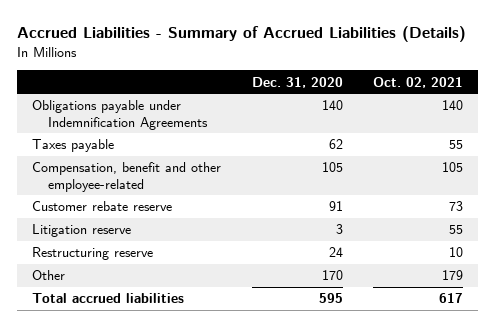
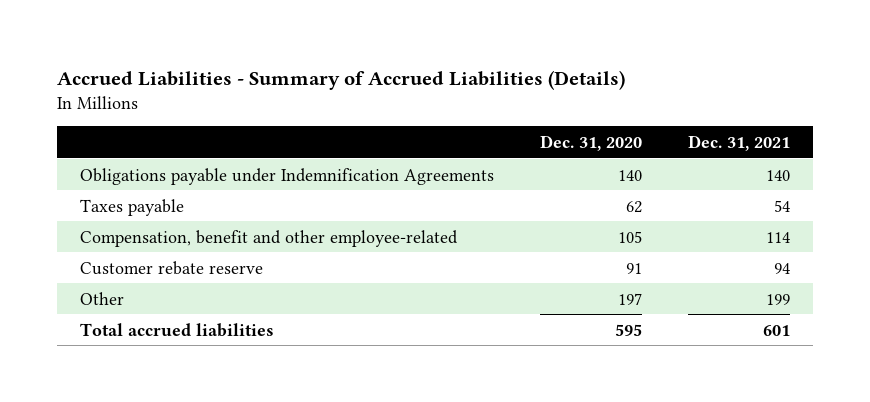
- | Dec. 31, 2020 | Oct. 02, 2021
+ | Dec. 31, 2020 | Dec. 31, 2021
- Litigation reserve | 3 | 55
- Restructuring reserve | 24 | 10
- Other | 170 | 179
+ Other | 197 | 199

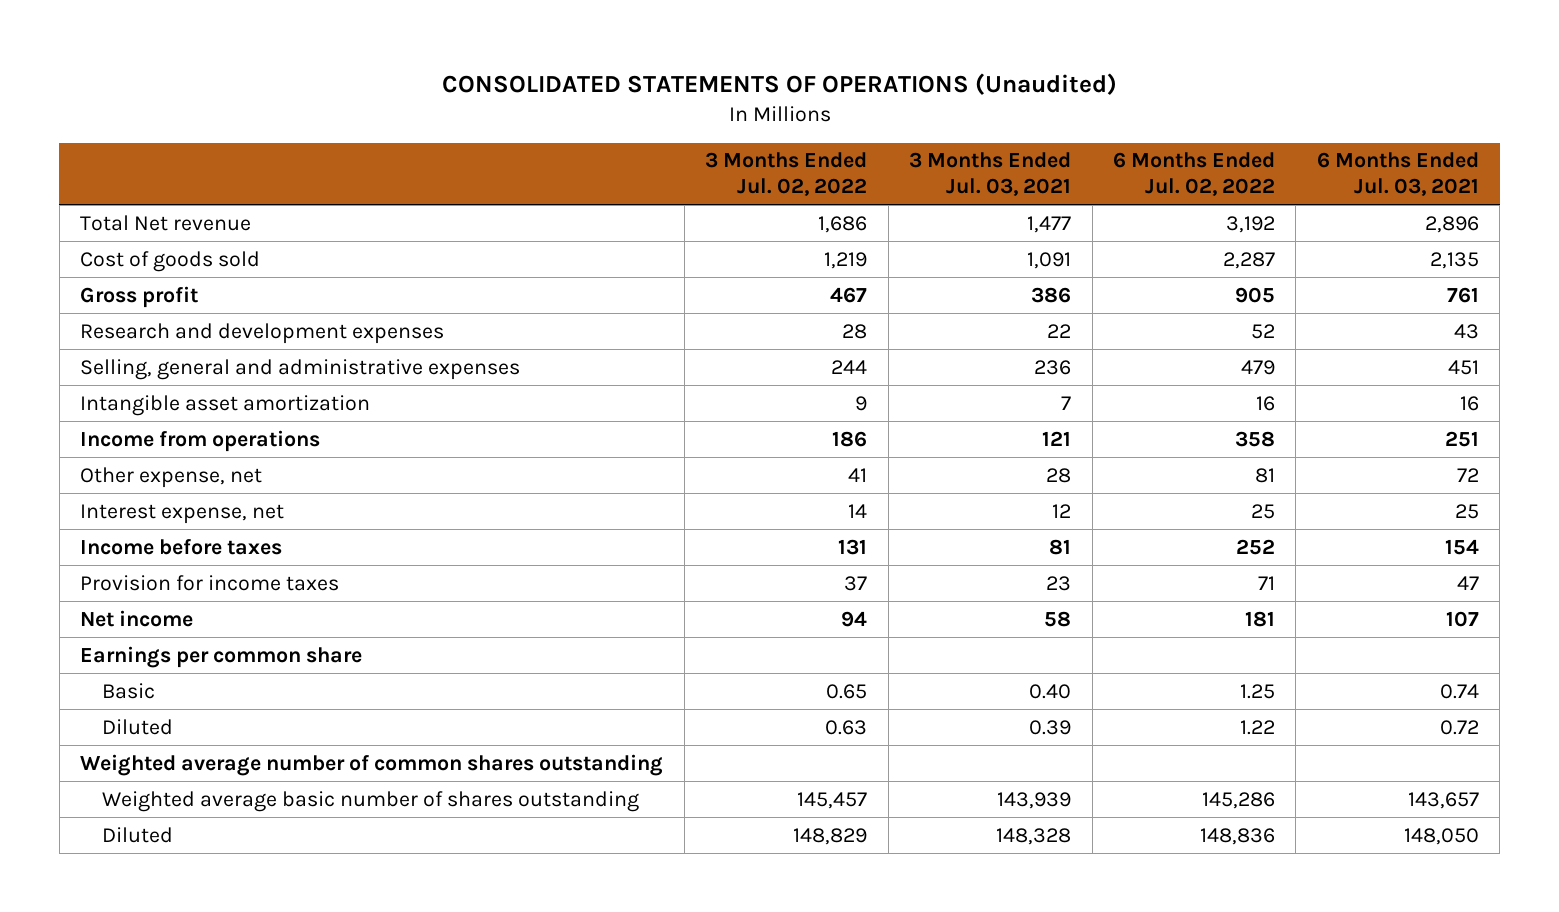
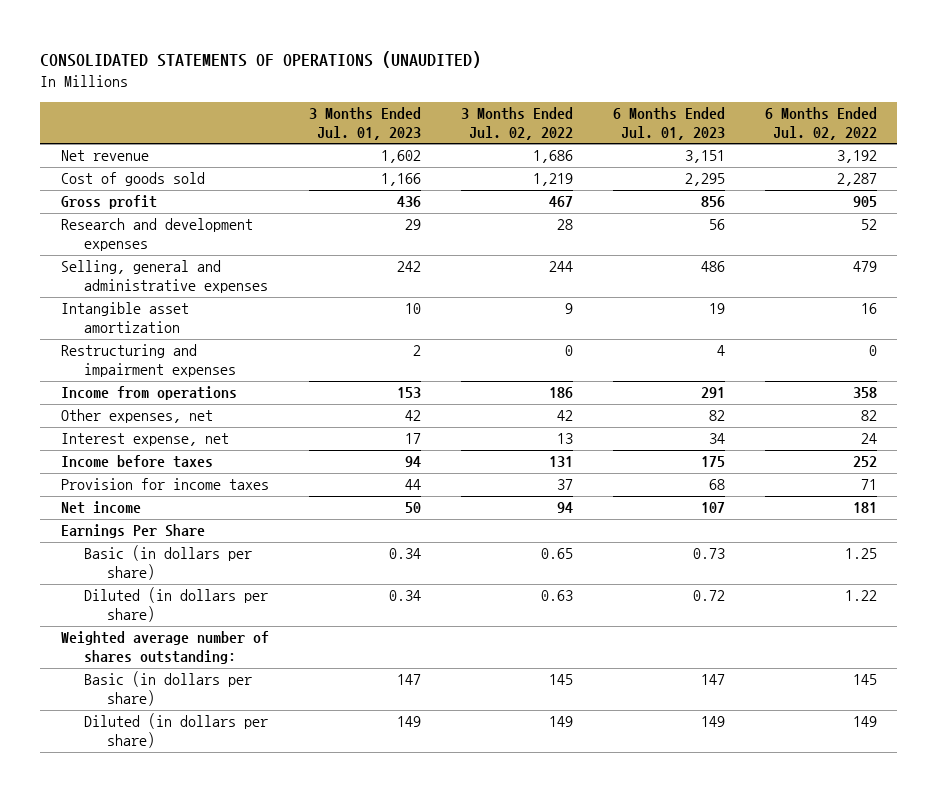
- CONSOLIDATED STATEMENTS OF OPERATIONS (Unaudited)
+ CONSOLIDATED STATEMENTS OF OPERATIONS (UNAUDITED)
- | 3 Months Ended Jul. 02, 2022 | 3 Months Ended Jul. 03, 2021 | 6 Months Ended Jul. 02, 2022 | 6 Months Ended Jul. 03, 2021
+ | 3 Months Ended Jul. 01, 2023 | 3 Months Ended Jul. 02, 2022 | 6 Months Ended Jul. 01, 2023 | 6 Months Ended Jul. 02, 2022
- Total Net revenue | 1,686 | 1,477 | 3,192 | 2,896
+ Net revenue | 1,602 | 1,686 | 3,151 | 3,192
+ Restructuring and impairment expenses | 2 | 0 | 4 | 0
- Other expense, net | 41 | 28 | 81 | 72
- Interest expense, net | 14 | 12 | 25 | 25
+ Other expenses, net | 42 | 42 | 82 | 82
+ Interest expense, net | 17 | 13 | 34 | 24
- Earnings per common share
- Basic | 0.65 | 0.40 | 1.25 | 0.74
- Diluted | 0.63 | 0.39 | 1.22 | 0.72
- Weighted average number of common shares outstanding
- Weighted average basic number of shares outstanding | 145,457 | 143,939 | 145,286 | 143,657
- Diluted | 148,829 | 148,328 | 148,836 | 148,050
+ Earnings Per Share
+ Basic (in dollars per share) | 0.34 | 0.65 | 0.73 | 1.25
+ Diluted (in dollars per share) | 0.34 | 0.63 | 0.72 | 1.22
+ Weighted average number of shares outstanding:
+ Basic (in dollars per share) | 147 | 145 | 147 | 145
+ Diluted (in dollars per share) | 149 | 149 | 149 | 149

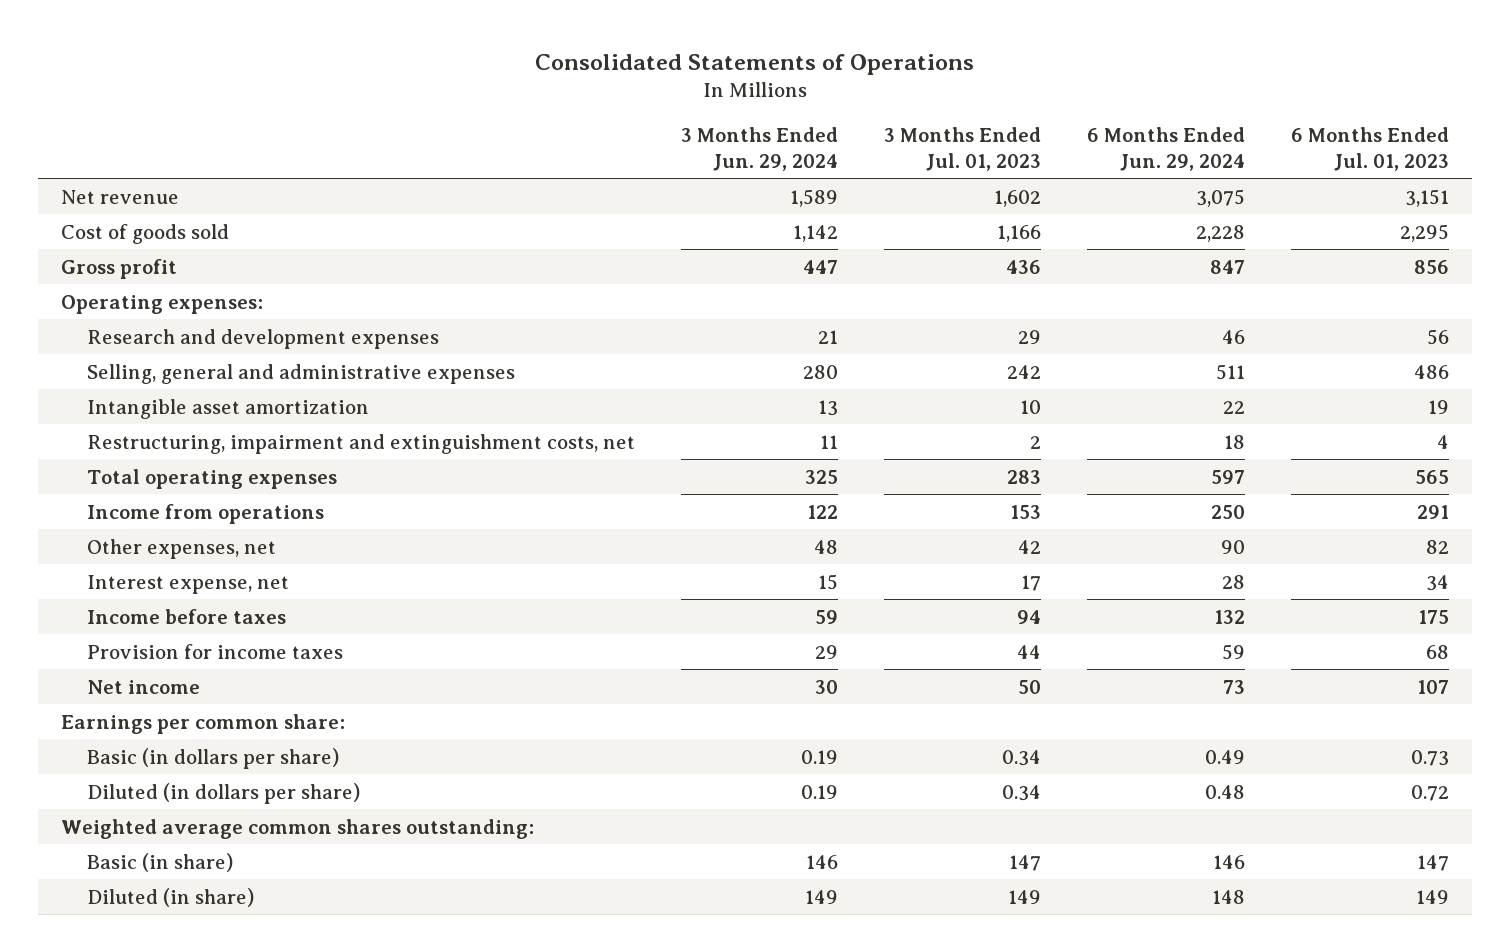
- CONSOLIDATED STATEMENTS OF OPERATIONS (UNAUDITED)
+ Consolidated Statements of Operations
- | 3 Months Ended Jul. 01, 2023 | 3 Months Ended Jul. 02, 2022 | 6 Months Ended Jul. 01, 2023 | 6 Months Ended Jul. 02, 2022
+ | 3 Months Ended Jun. 29, 2024 | 3 Months Ended Jul. 01, 2023 | 6 Months Ended Jun. 29, 2024 | 6 Months Ended Jul. 01, 2023
+ Operating expenses:
- Restructuring and impairment expenses | 2 | 0 | 4 | 0
+ Restructuring, impairment and extinguishment costs, net | 11 | 2 | 18 | 4
+ Total operating expenses | 325 | 283 | 597 | 565
- Earnings Per Share
+ Earnings per common share:
- Weighted average number of shares outstanding:
- Basic (in dollars per share) | 147 | 145 | 147 | 145
- Diluted (in dollars per share) | 149 | 149 | 149 | 149
+ Weighted average common shares outstanding:
+ Basic (in share) | 146 | 147 | 146 | 147
+ Diluted (in share) | 149 | 149 | 148 | 149

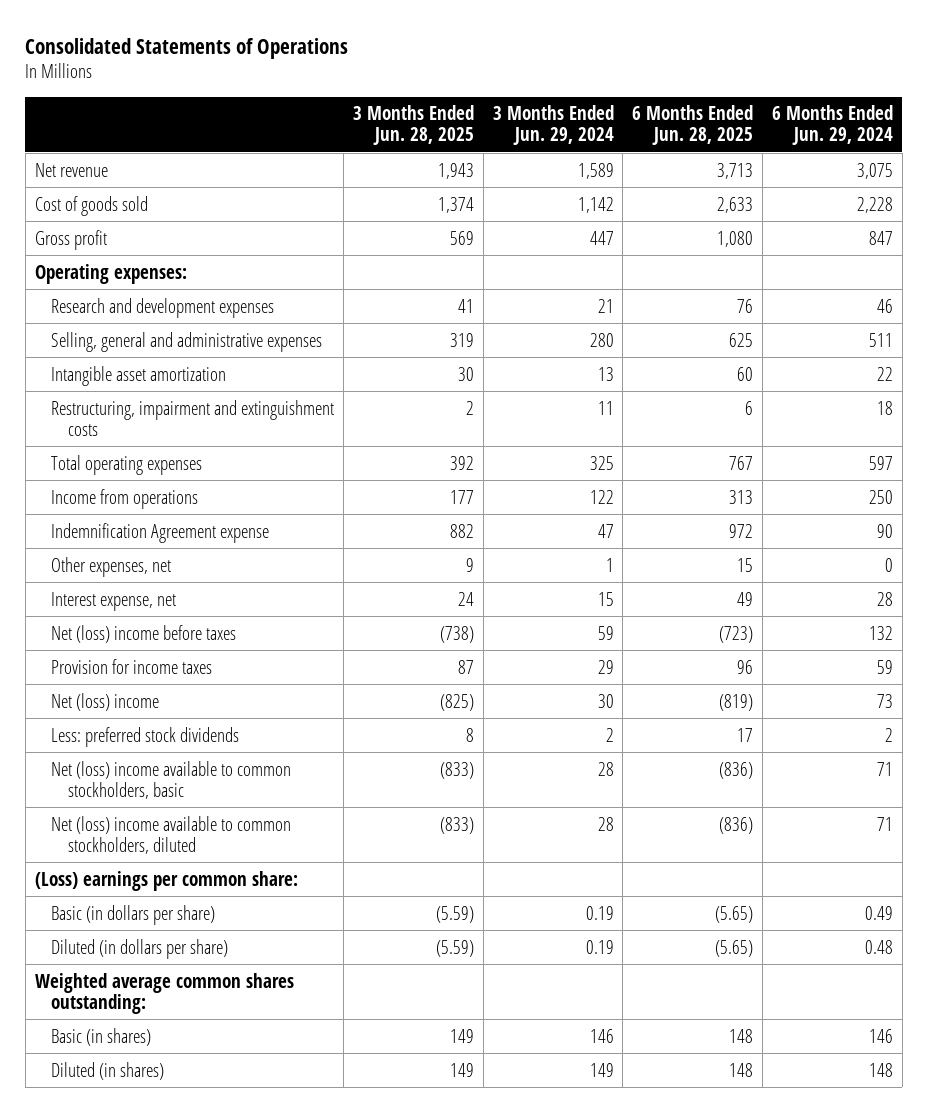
- | 3 Months Ended Jun. 29, 2024 | 3 Months Ended Jul. 01, 2023 | 6 Months Ended Jun. 29, 2024 | 6 Months Ended Jul. 01, 2023
+ | 3 Months Ended Jun. 28, 2025 | 3 Months Ended Jun. 29, 2024 | 6 Months Ended Jun. 28, 2025 | 6 Months Ended Jun. 29, 2024
- Restructuring, impairment and extinguishment costs, net | 11 | 2 | 18 | 4
+ Restructuring, impairment and extinguishment costs | 2 | 11 | 6 | 18
- Other expenses, net | 48 | 42 | 90 | 82
+ Indemnification Agreement expense | 882 | 47 | 972 | 90
+ Other expenses, net | 9 | 1 | 15 | 0
- Income before taxes | 59 | 94 | 132 | 175
+ Net (loss) income before taxes | (738) | 59 | (723) | 132
- Net income | 30 | 50 | 73 | 107
- Earnings per common share:
+ Net (loss) income | (825) | 30 | (819) | 73
+ Less: preferred stock dividends | 8 | 2 | 17 | 2
+ Net (loss) income available to common stockholders, basic | (833) | 28 | (836) | 71
+ Net (loss) income available to common stockholders, diluted | (833) | 28 | (836) | 71
+ (Loss) earnings per common share:
- Basic (in share) | 146 | 147 | 146 | 147
- Diluted (in share) | 149 | 149 | 148 | 149
+ Basic (in shares) | 149 | 146 | 148 | 146
+ Diluted (in shares) | 149 | 149 | 148 | 148

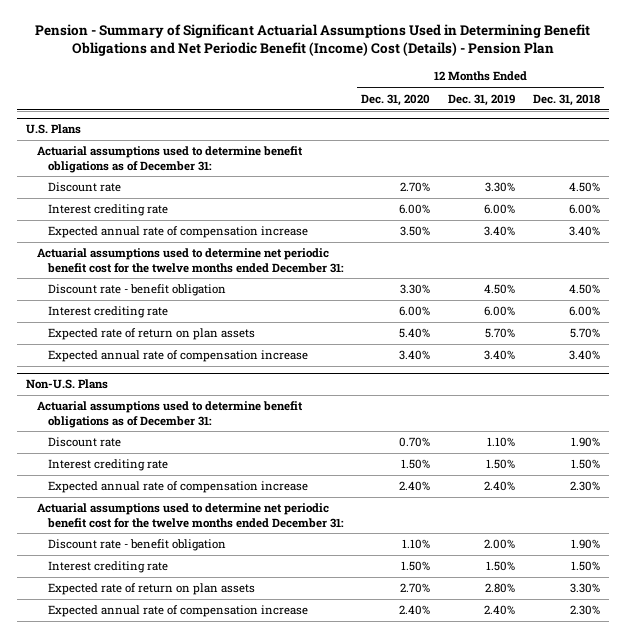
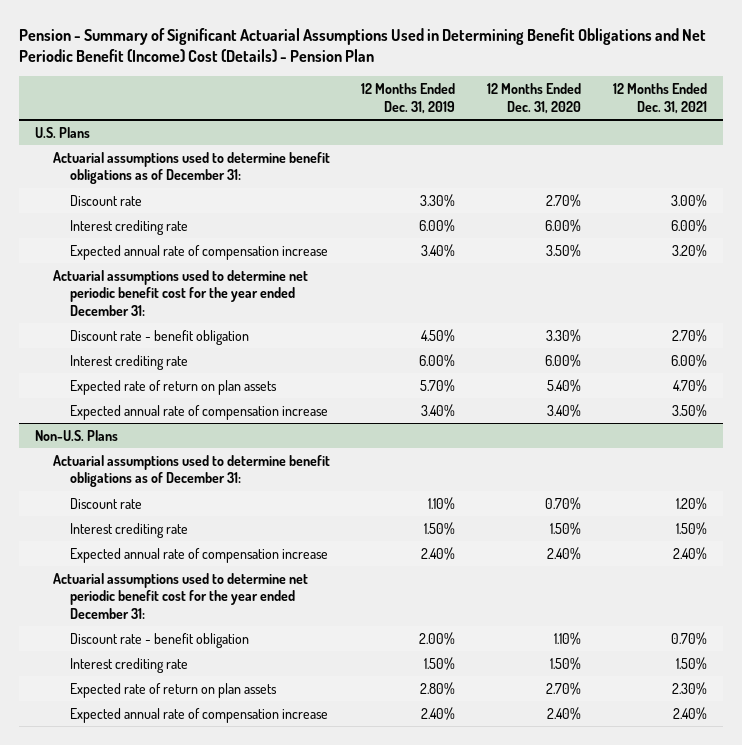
- | 12 Months Ended Dec. 31, 2020 | 12 Months Ended Dec. 31, 2019 | 12 Months Ended Dec. 31, 2018
+ | 12 Months Ended Dec. 31, 2019 | 12 Months Ended Dec. 31, 2020 | 12 Months Ended Dec. 31, 2021
@ U.S. Plans
- Actuarial assumptions used to determine net periodic benefit cost for the twelve months ended December 31:
+ Actuarial assumptions used to determine net periodic benefit cost for the year ended December 31:
@ Non-U.S. Plans
- Actuarial assumptions used to determine net periodic benefit cost for the twelve months ended December 31:
+ Actuarial assumptions used to determine net periodic benefit cost for the year ended December 31:

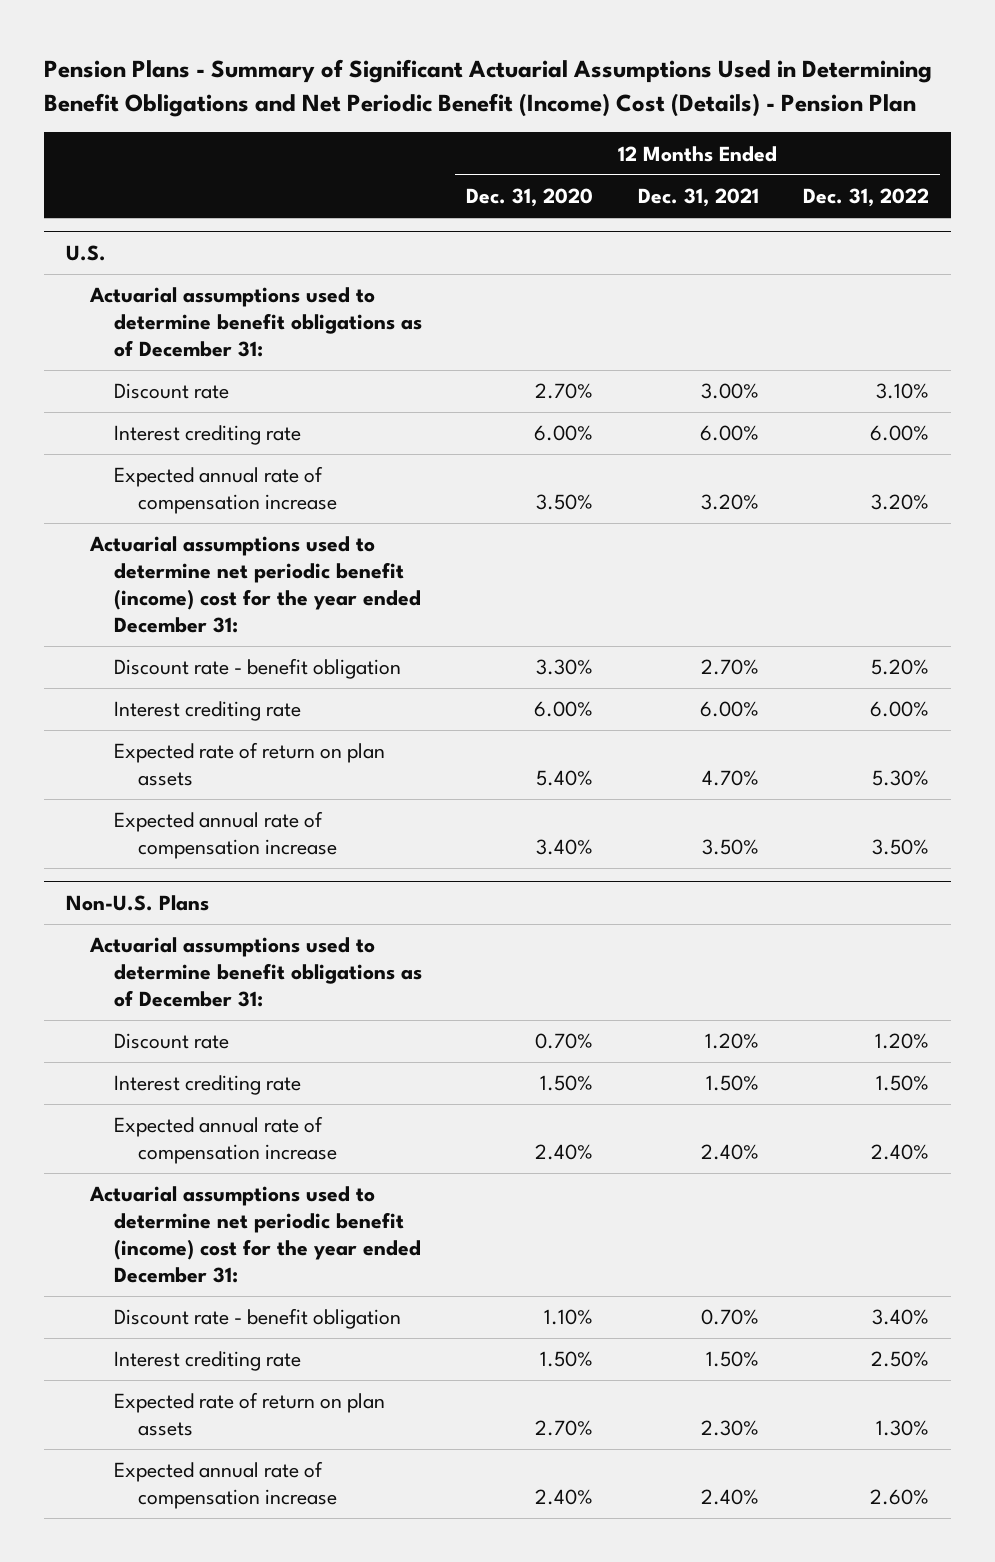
- Pension - Summary of Significant Actuarial Assumptions Used in Determining Benefit Obligations and Net Periodic Benefit (Income) Cost (Details) - Pension Plan
+ Pension Plans - Summary of Significant Actuarial Assumptions Used in Determining Benefit Obligations and Net Periodic Benefit (Income) Cost (Details) - Pension Plan
- | 12 Months Ended Dec. 31, 2019 | 12 Months Ended Dec. 31, 2020 | 12 Months Ended Dec. 31, 2021
+ | 12 Months Ended Dec. 31, 2020 | 12 Months Ended Dec. 31, 2021 | 12 Months Ended Dec. 31, 2022
- U.S. Plans
+ U.S.
- Actuarial assumptions used to determine net periodic benefit cost for the year ended December 31:
+ Actuarial assumptions used to determine net periodic benefit (income) cost for the year ended December 31:
@ Non-U.S. Plans
- Actuarial assumptions used to determine net periodic benefit cost for the year ended December 31:
+ Actuarial assumptions used to determine net periodic benefit (income) cost for the year ended December 31:

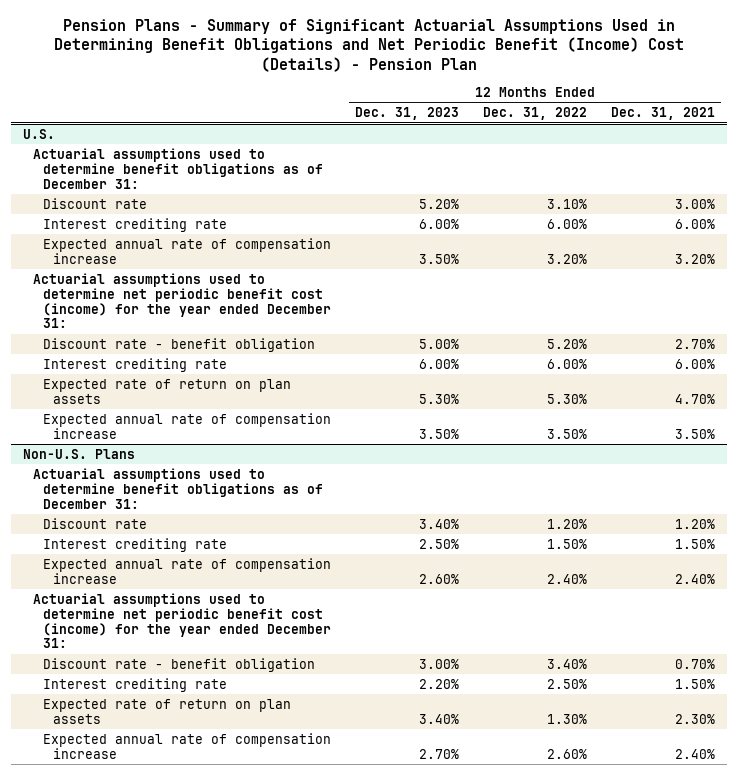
- | 12 Months Ended Dec. 31, 2020 | 12 Months Ended Dec. 31, 2021 | 12 Months Ended Dec. 31, 2022
+ | 12 Months Ended Dec. 31, 2023 | 12 Months Ended Dec. 31, 2022 | 12 Months Ended Dec. 31, 2021
@ U.S.
- Actuarial assumptions used to determine net periodic benefit (income) cost for the year ended December 31:
+ Actuarial assumptions used to determine net periodic benefit cost (income) for the year ended December 31:
@ Non-U.S. Plans
- Actuarial assumptions used to determine net periodic benefit (income) cost for the year ended December 31:
+ Actuarial assumptions used to determine net periodic benefit cost (income) for the year ended December 31:

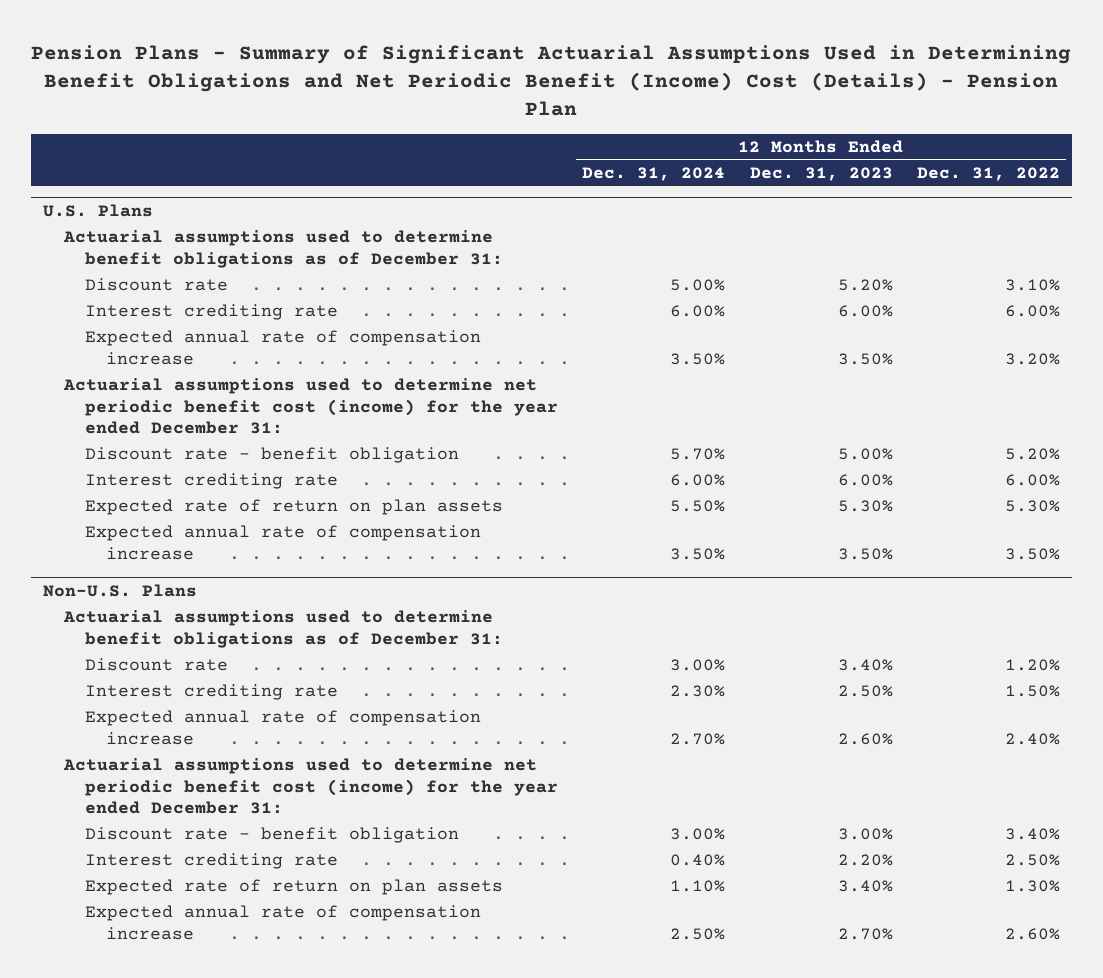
- | 12 Months Ended Dec. 31, 2023 | 12 Months Ended Dec. 31, 2022 | 12 Months Ended Dec. 31, 2021
+ | 12 Months Ended Dec. 31, 2024 | 12 Months Ended Dec. 31, 2023 | 12 Months Ended Dec. 31, 2022
- U.S.
+ U.S. Plans

